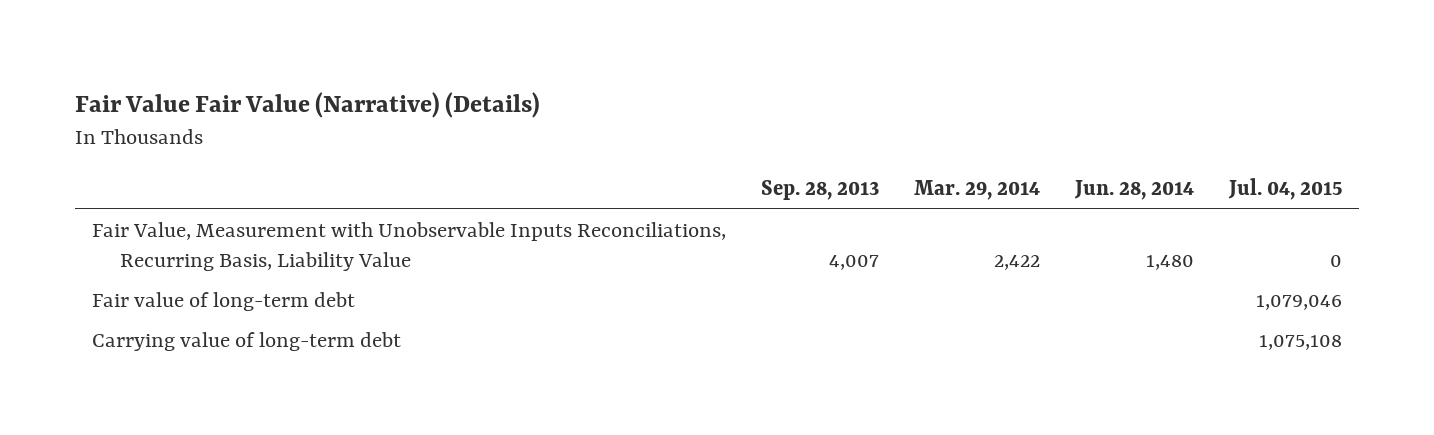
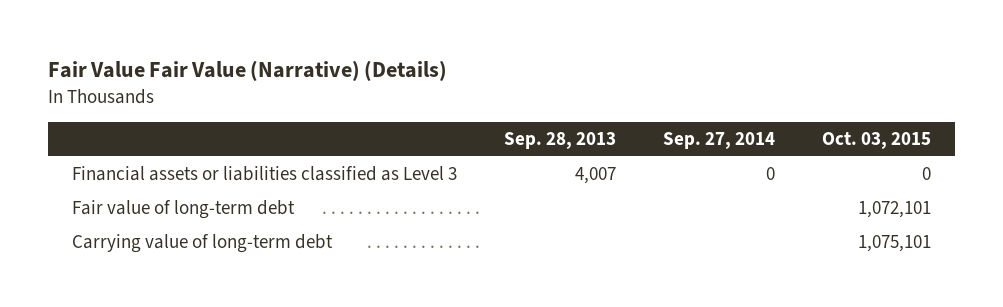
- | Sep. 28, 2013 | Mar. 29, 2014 | Jun. 28, 2014 | Jul. 04, 2015
+ | Sep. 28, 2013 | Sep. 27, 2014 | Oct. 03, 2015
- Fair Value, Measurement with Unobservable Inputs Reconciliations, Recurring Basis, Liability Value | 4,007 | 2,422 | 1,480 | 0
+ Financial assets or liabilities classified as Level 3 | 4,007 | 0 | 0

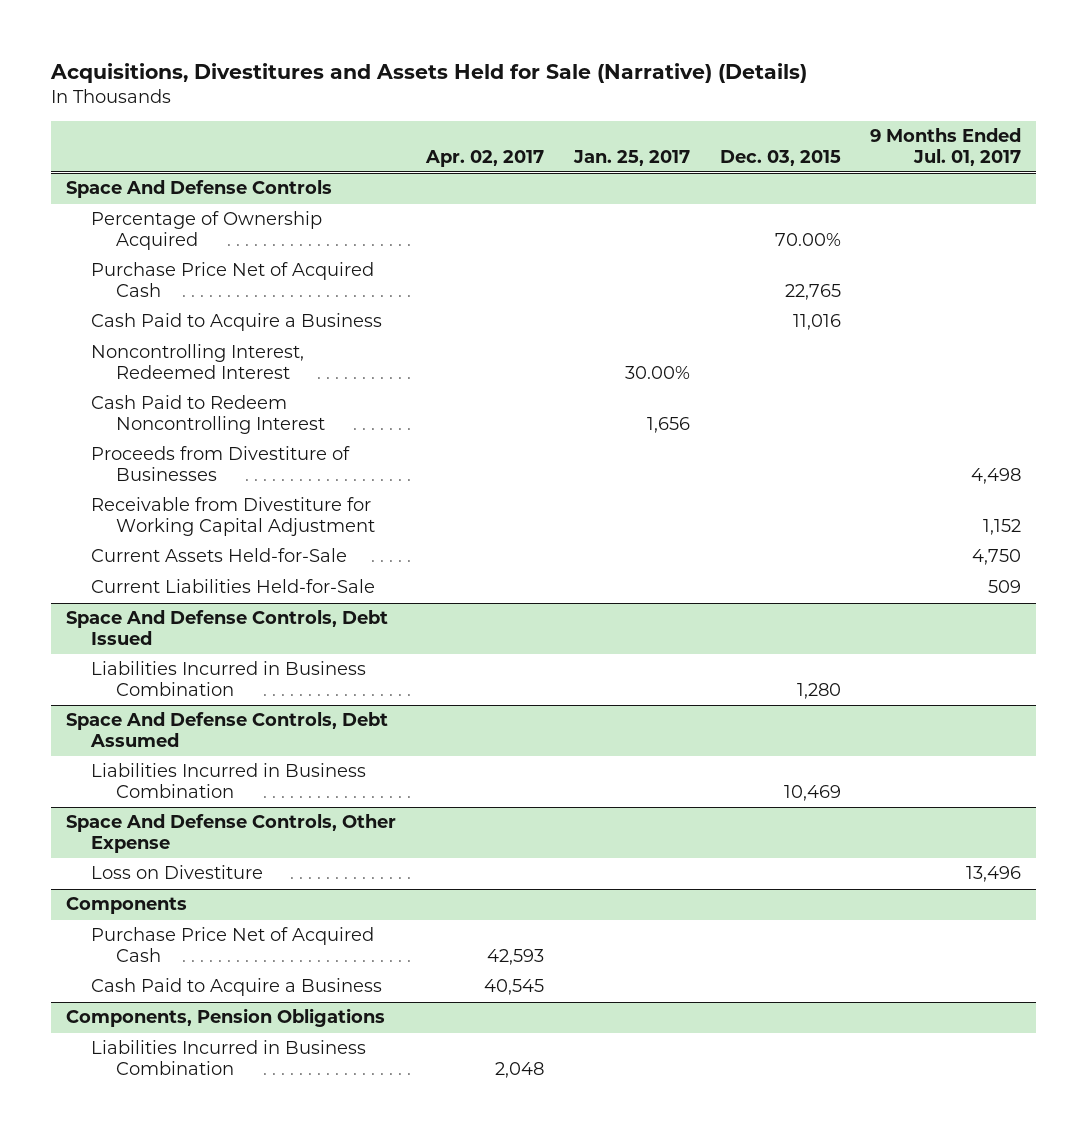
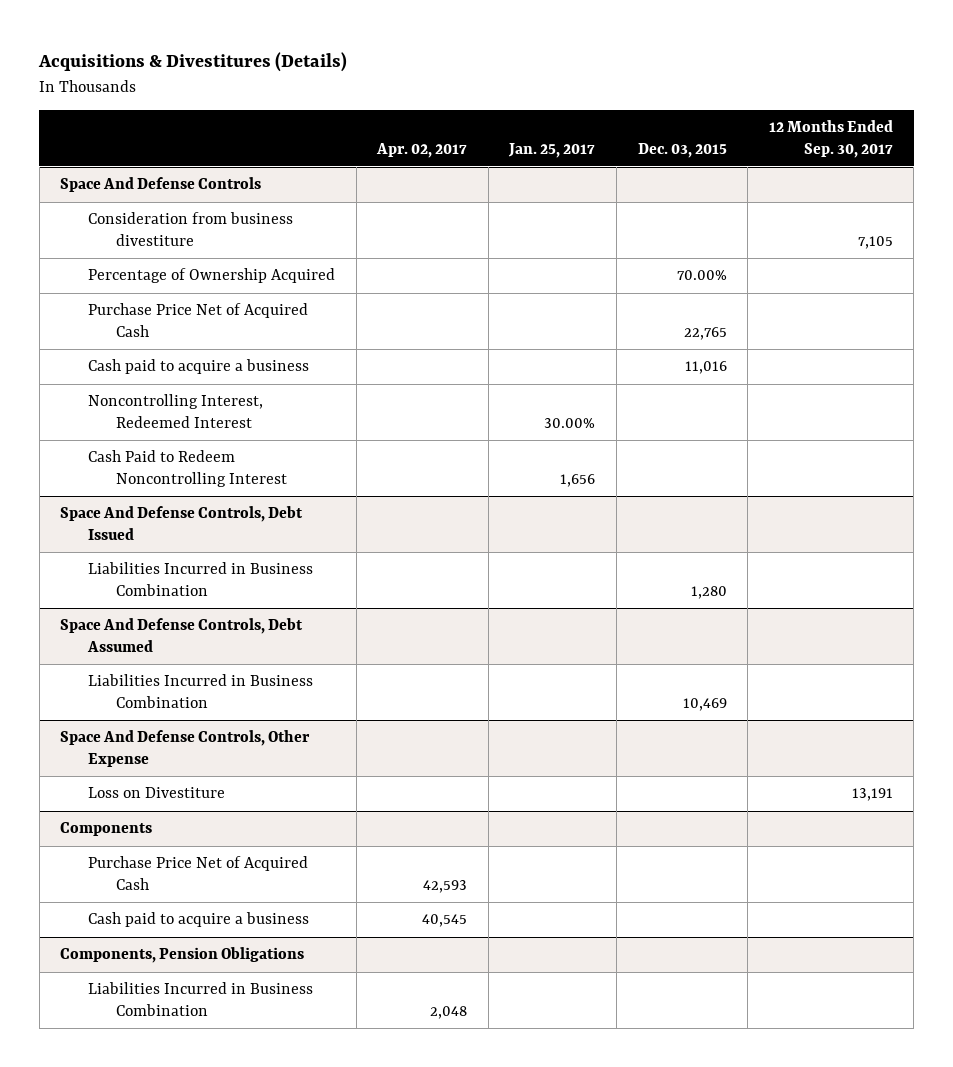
- Acquisitions, Divestitures and Assets Held for Sale (Narrative) (Details)
+ Acquisitions & Divestitures (Details)
- | Apr. 02, 2017 | Jan. 25, 2017 | Dec. 03, 2015 | 9 Months Ended Jul. 01, 2017
+ | Apr. 02, 2017 | Jan. 25, 2017 | Dec. 03, 2015 | 12 Months Ended Sep. 30, 2017
@ Space And Defense Controls
+ Consideration from business divestiture | | | | 7,105
- Cash Paid to Acquire a Business | | | 11,016 |
+ Cash paid to acquire a business | | | 11,016 |
- Proceeds from Divestiture of Businesses | | | | 4,498
- Receivable from Divestiture for Working Capital Adjustment | | | | 1,152
- Current Assets Held-for-Sale | | | | 4,750
- Current Liabilities Held-for-Sale | | | | 509
@ Components
- Cash Paid to Acquire a Business | 40,545 | | |
+ Cash paid to acquire a business | 40,545 | | |

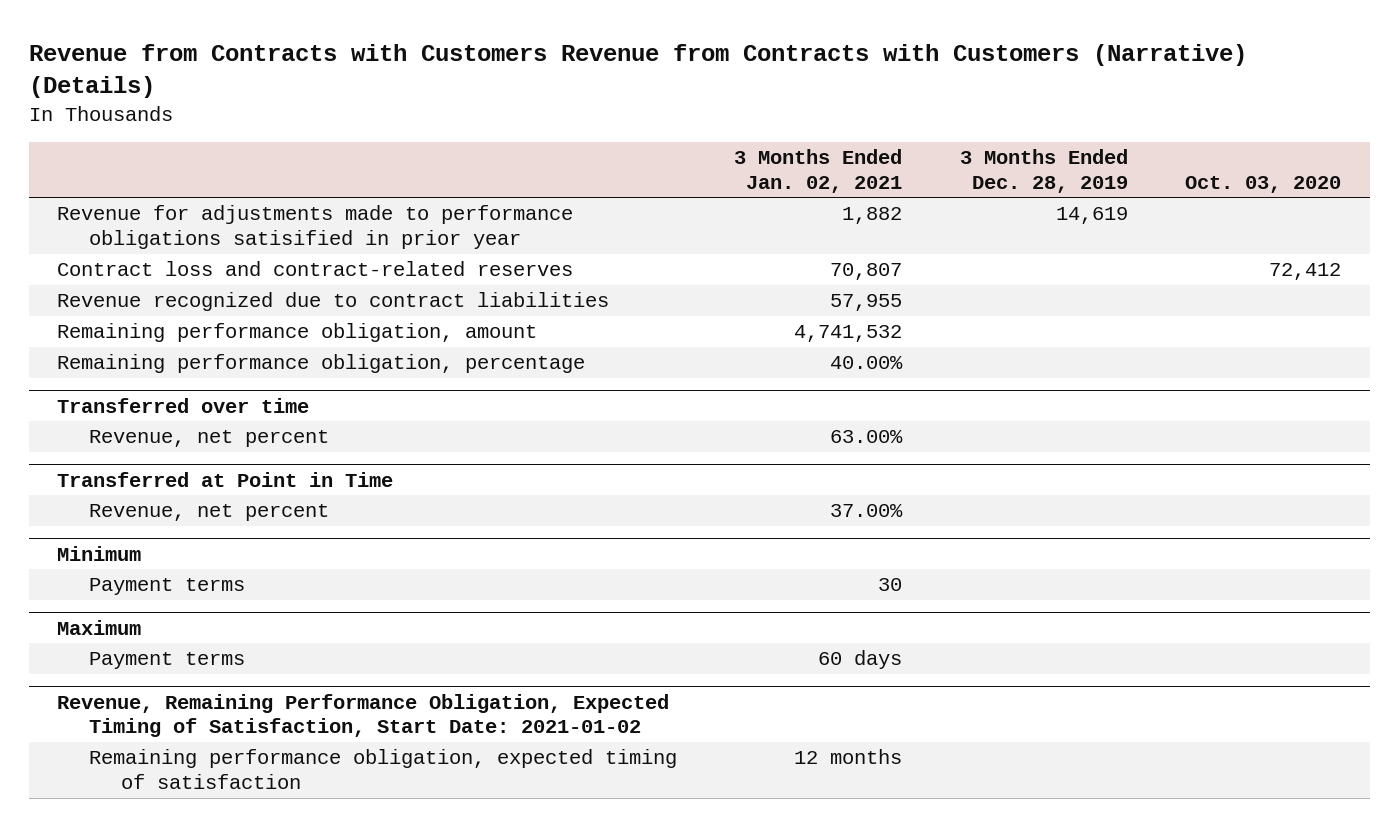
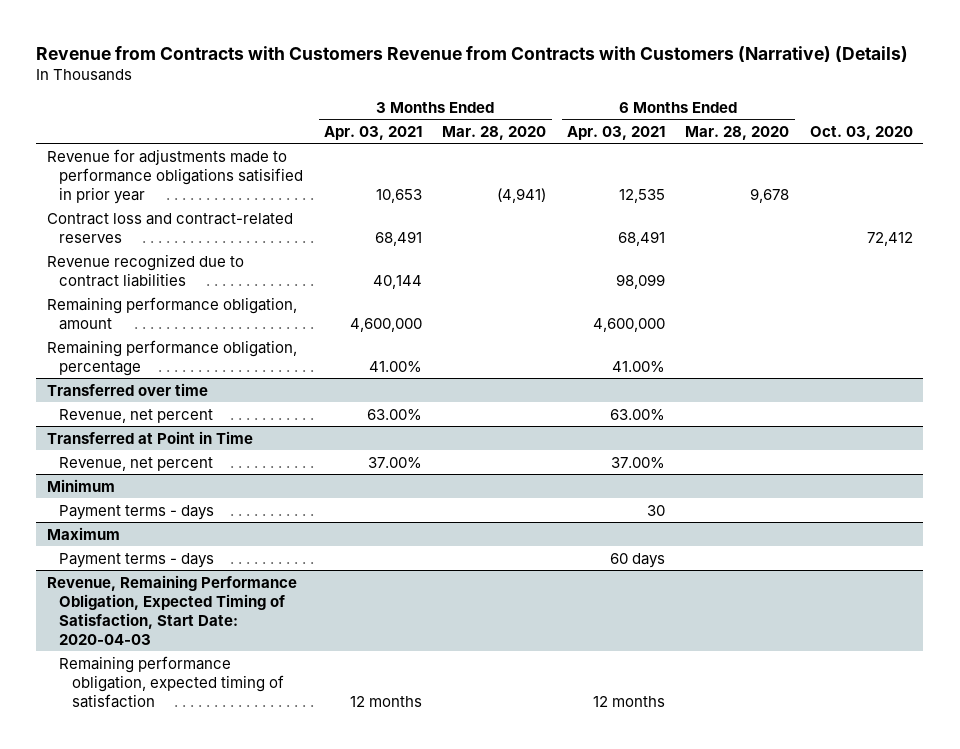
- | 3 Months Ended Jan. 02, 2021 | 3 Months Ended Dec. 28, 2019 | Oct. 03, 2020
+ | 3 Months Ended Apr. 03, 2021 | 3 Months Ended Mar. 28, 2020 | 6 Months Ended Apr. 03, 2021 | 6 Months Ended Mar. 28, 2020 | Oct. 03, 2020
@ Minimum
- Payment terms | 30 | |
+ Payment terms - days | | | 30 | |
@ Maximum
- Payment terms | 60 days | |
- Revenue, Remaining Performance Obligation, Expected Timing of Satisfaction, Start Date: 2021-01-02
- Remaining performance obligation, expected timing of satisfaction | 12 months | |
@ Maximum
+ Payment terms - days | | | 60 days | |
+ Revenue, Remaining Performance Obligation, Expected Timing of Satisfaction, Start Date: 2020-04-03
+ Remaining performance obligation, expected timing of satisfaction | 12 months | | 12 months | |

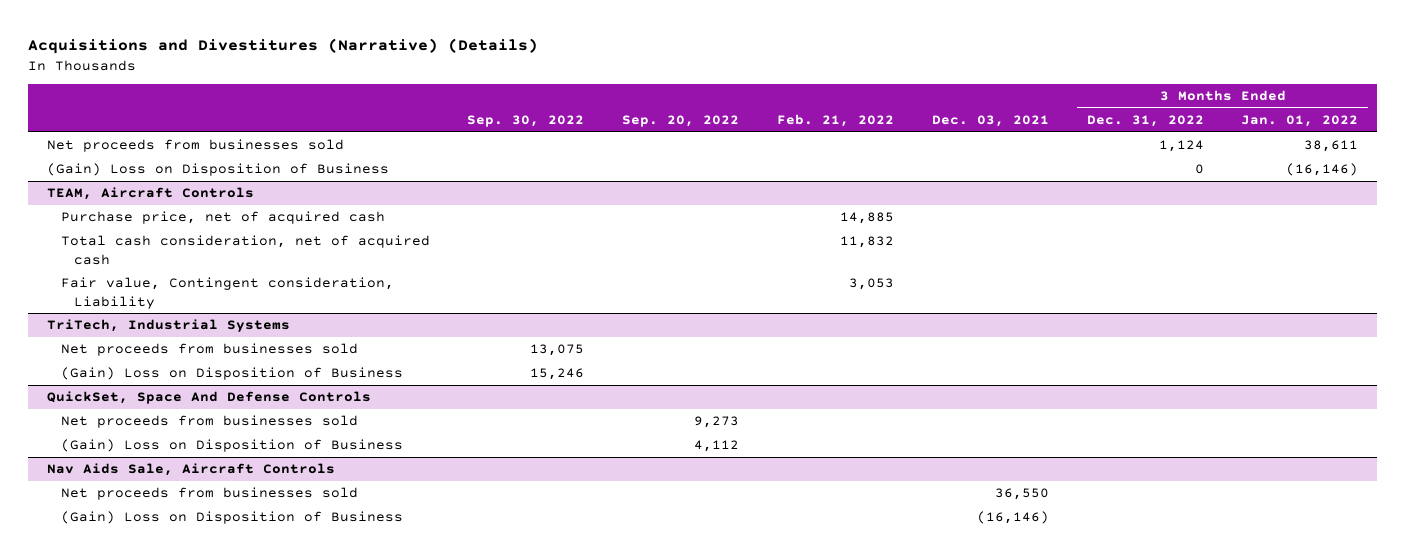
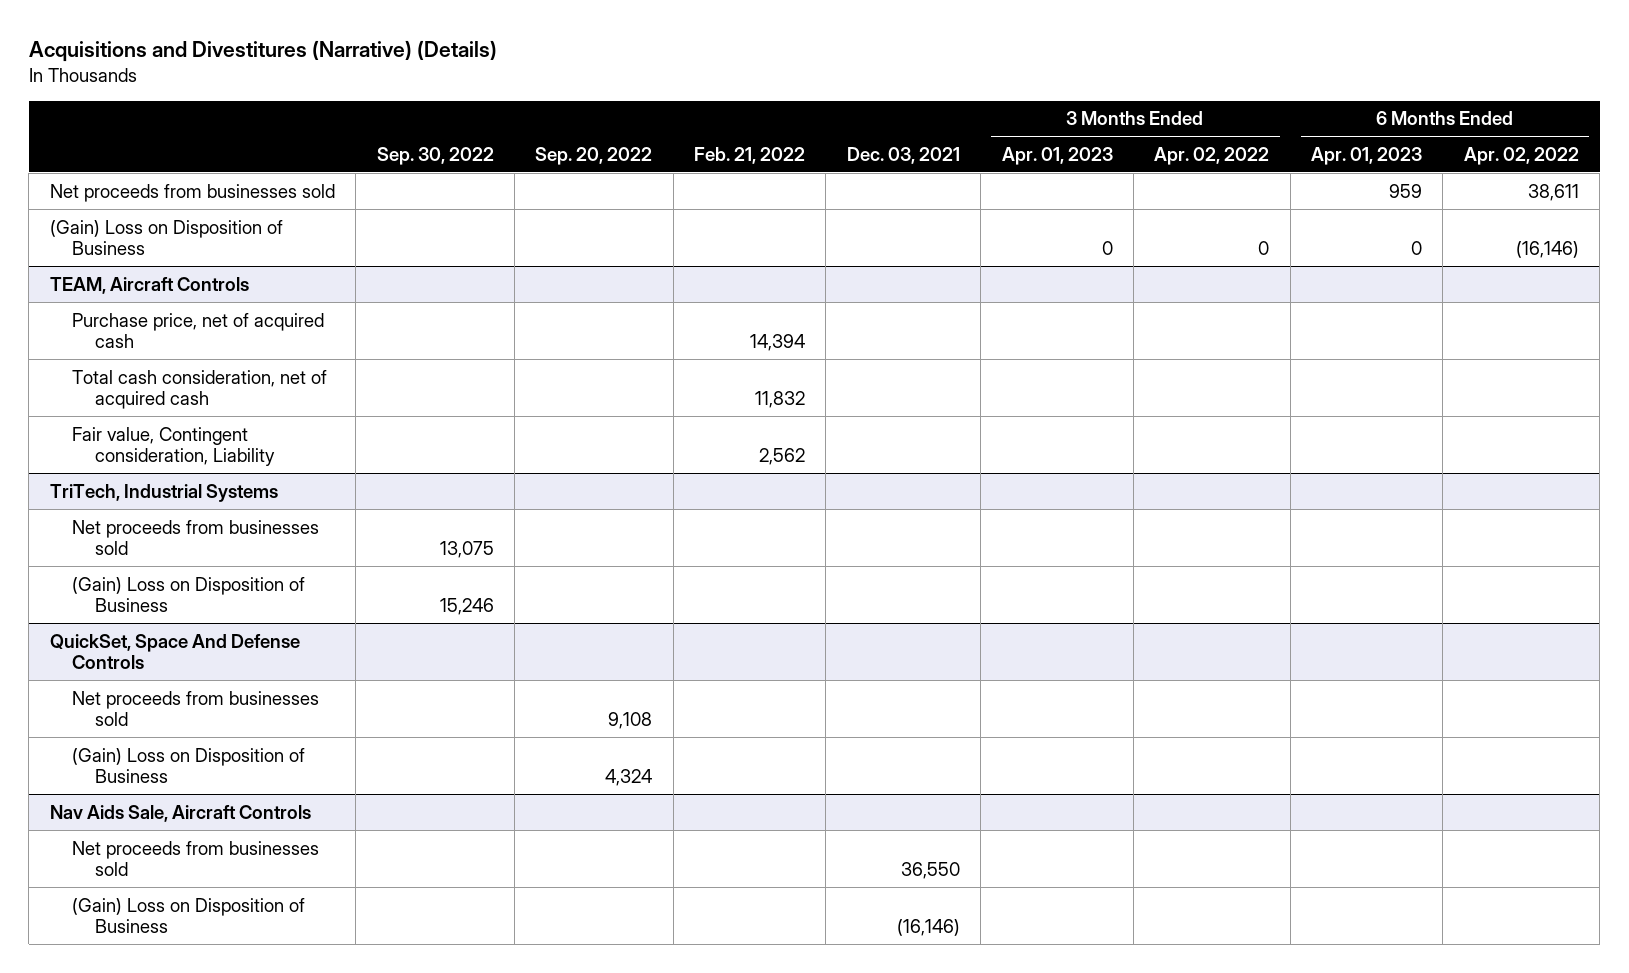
- | Sep. 30, 2022 | Sep. 20, 2022 | Feb. 21, 2022 | Dec. 03, 2021 | 3 Months Ended Dec. 31, 2022 | 3 Months Ended Jan. 01, 2022
+ | Sep. 30, 2022 | Sep. 20, 2022 | Feb. 21, 2022 | Dec. 03, 2021 | 3 Months Ended Apr. 01, 2023 | 3 Months Ended Apr. 02, 2022 | 6 Months Ended Apr. 01, 2023 | 6 Months Ended Apr. 02, 2022
@ TEAM, Aircraft Controls
- Purchase price, net of acquired cash | | | 14,885 | | |
+ Purchase price, net of acquired cash | | | 14,394 | | | | |
- Fair value, Contingent consideration, Liability | | | 3,053 | | |
+ Fair value, Contingent consideration, Liability | | | 2,562 | | | | |
@ QuickSet, Space And Defense Controls
- Net proceeds from businesses sold | | 9,273 | | | |
- (Gain) Loss on Disposition of Business | | 4,112 | | | |
+ Net proceeds from businesses sold | | 9,108 | | | | | |
+ (Gain) Loss on Disposition of Business | | 4,324 | | | | | |

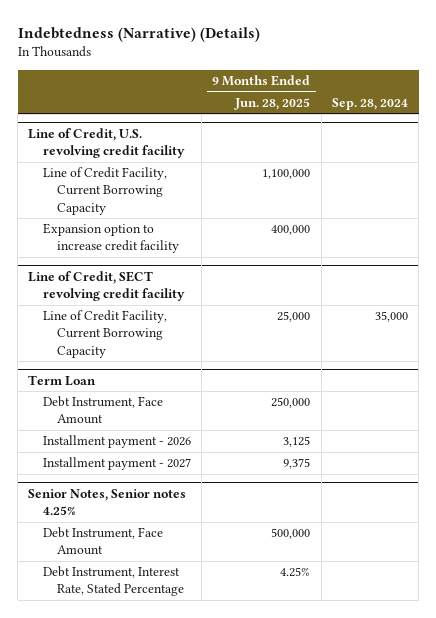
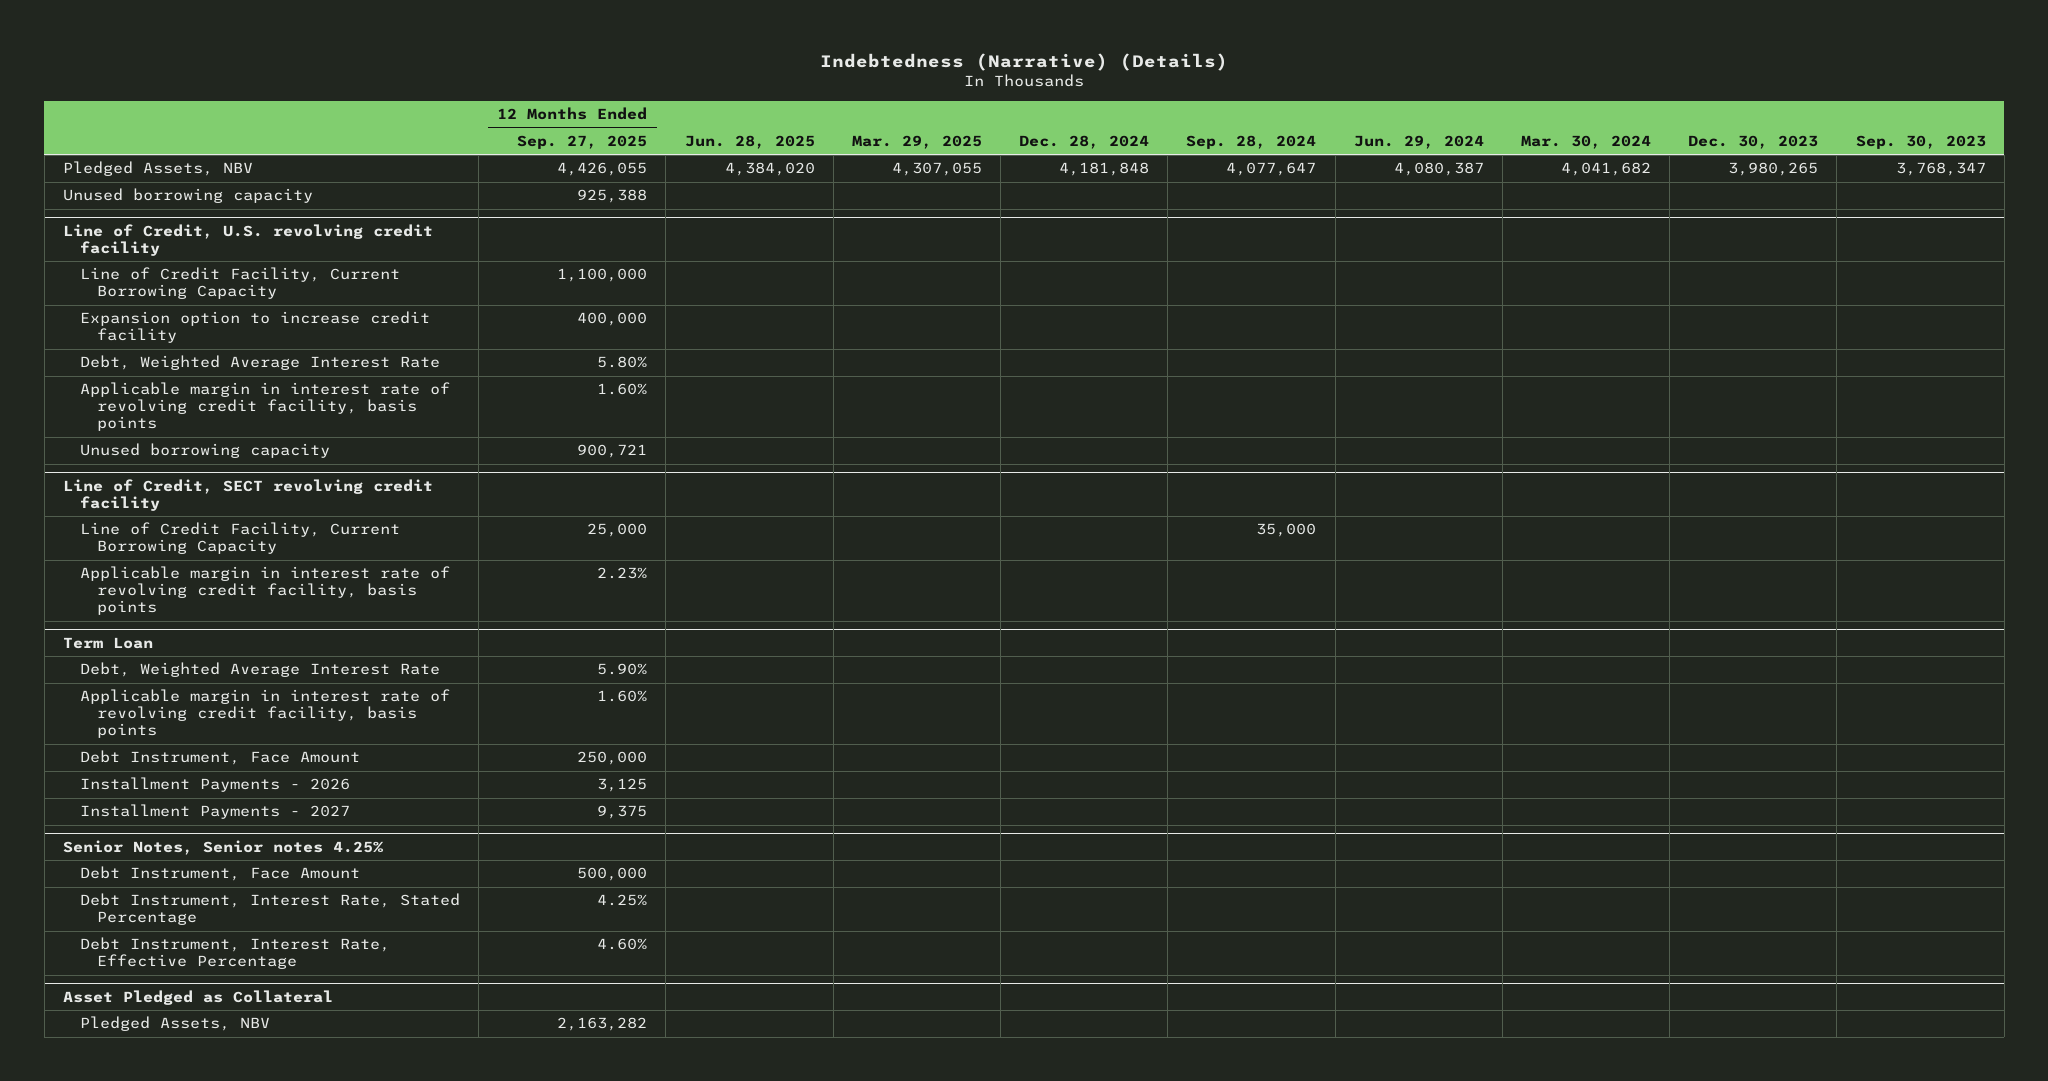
- | 9 Months Ended Jun. 28, 2025 | Sep. 28, 2024
+ | 12 Months Ended Sep. 27, 2025 | Jun. 28, 2025 | Mar. 29, 2025 | Dec. 28, 2024 | Sep. 28, 2024 | Jun. 29, 2024 | Mar. 30, 2024 | Dec. 30, 2023 | Sep. 30, 2023
+ Pledged Assets, NBV | 4,426,055 | 4,384,020 | 4,307,055 | 4,181,848 | 4,077,647 | 4,080,387 | 4,041,682 | 3,980,265 | 3,768,347
+ Unused borrowing capacity | 925,388 | | | | | | | |
@ Line of Credit, U.S. revolving credit facility
+ Debt, Weighted Average Interest Rate | 5.80% | | | | | | | |
+ Applicable margin in interest rate of revolving credit facility, basis points | 1.60% | | | | | | | |
+ Unused borrowing capacity | 900,721 | | | | | | | |
@ Line of Credit, SECT revolving credit facility
+ Applicable margin in interest rate of revolving credit facility, basis points | 2.23% | | | | | | | |
@ Term Loan
+ Debt, Weighted Average Interest Rate | 5.90% | | | | | | | |
+ Applicable margin in interest rate of revolving credit facility, basis points | 1.60% | | | | | | | |
- Installment payment - 2026 | 3,125 |
- Installment payment - 2027 | 9,375 |
+ Installment Payments - 2026 | 3,125 | | | | | | | |
+ Installment Payments - 2027 | 9,375 | | | | | | | |
@ Senior Notes, Senior notes 4.25%
+ Debt Instrument, Interest Rate, Effective Percentage | 4.60% | | | | | | | |
+ Asset Pledged as Collateral
+ Pledged Assets, NBV | 2,163,282 | | | | | | | |

